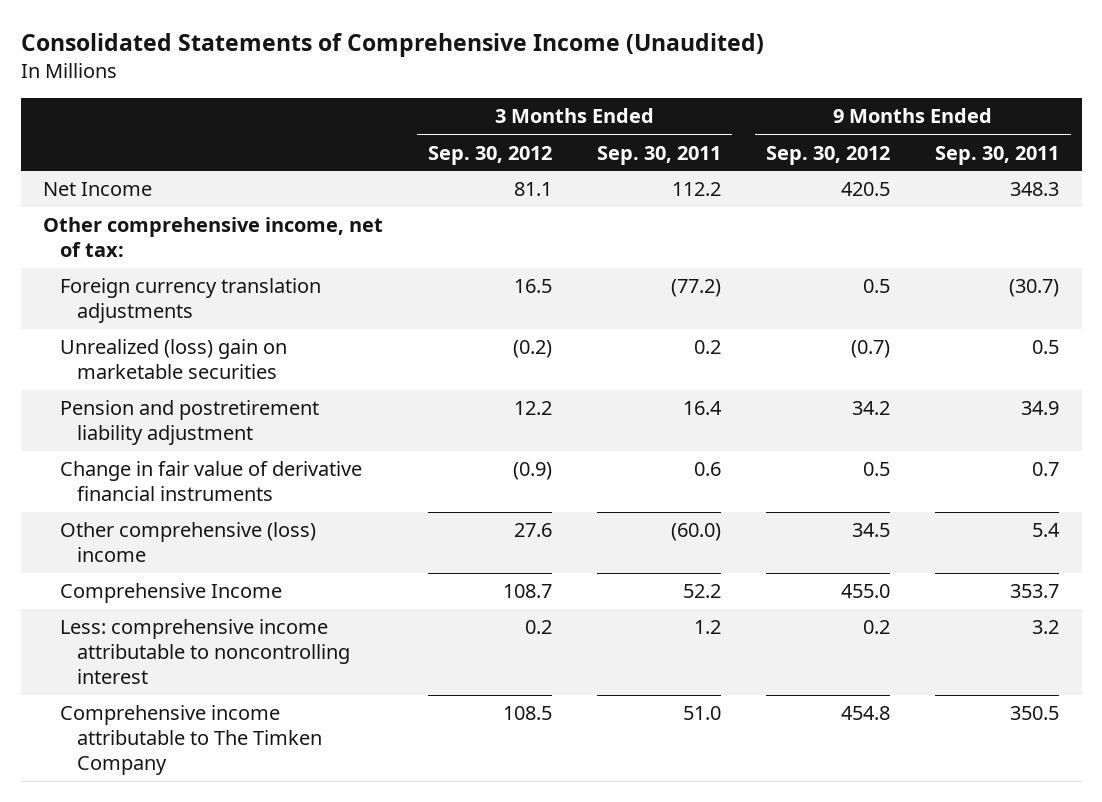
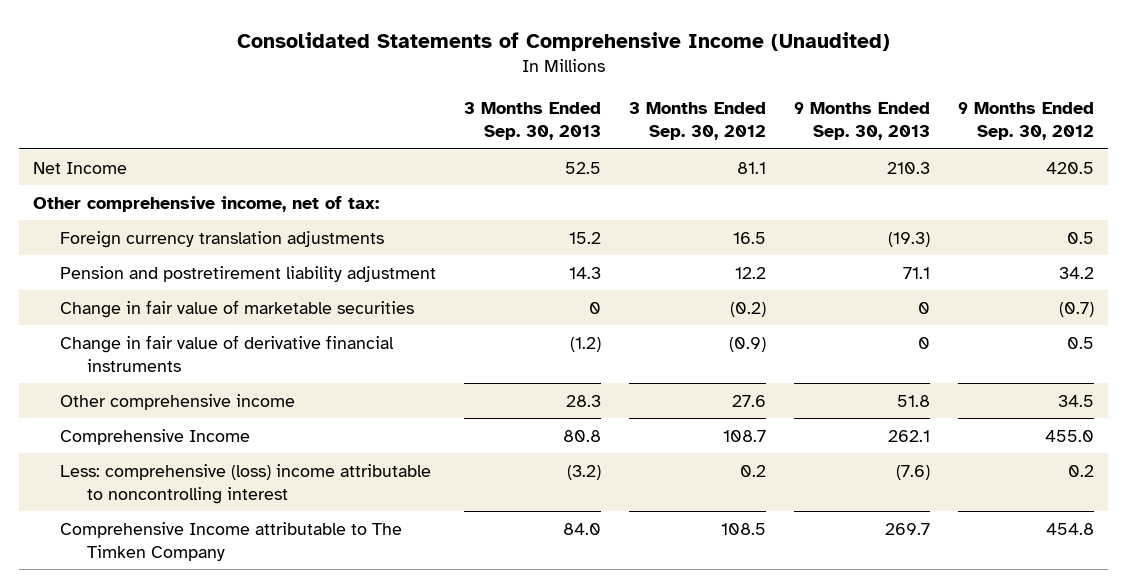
- | 3 Months Ended Sep. 30, 2012 | 3 Months Ended Sep. 30, 2011 | 9 Months Ended Sep. 30, 2012 | 9 Months Ended Sep. 30, 2011
+ | 3 Months Ended Sep. 30, 2013 | 3 Months Ended Sep. 30, 2012 | 9 Months Ended Sep. 30, 2013 | 9 Months Ended Sep. 30, 2012
- Unrealized (loss) gain on marketable securities | (0.2) | 0.2 | (0.7) | 0.5
+ Change in fair value of marketable securities | 0 | (0.2) | 0 | (0.7)
- Other comprehensive (loss) income | 27.6 | (60.0) | 34.5 | 5.4
+ Other comprehensive income | 28.3 | 27.6 | 51.8 | 34.5
- Less: comprehensive income attributable to noncontrolling interest | 0.2 | 1.2 | 0.2 | 3.2
- Comprehensive income attributable to The Timken Company | 108.5 | 51.0 | 454.8 | 350.5
+ Less: comprehensive (loss) income attributable to noncontrolling interest | (3.2) | 0.2 | (7.6) | 0.2
+ Comprehensive Income attributable to The Timken Company | 84.0 | 108.5 | 269.7 | 454.8

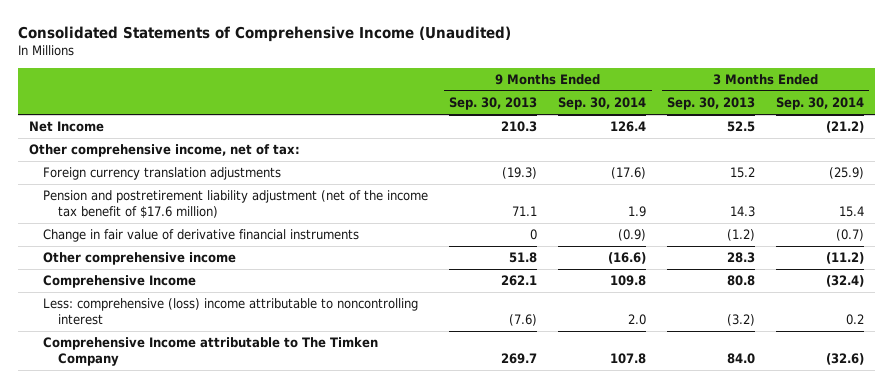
- | 3 Months Ended Sep. 30, 2013 | 3 Months Ended Sep. 30, 2012 | 9 Months Ended Sep. 30, 2013 | 9 Months Ended Sep. 30, 2012
+ | 9 Months Ended Sep. 30, 2013 | 9 Months Ended Sep. 30, 2014 | 3 Months Ended Sep. 30, 2013 | 3 Months Ended Sep. 30, 2014
- Pension and postretirement liability adjustment | 14.3 | 12.2 | 71.1 | 34.2
- Change in fair value of marketable securities | 0 | (0.2) | 0 | (0.7)
+ Pension and postretirement liability adjustment (net of the income tax benefit of $17.6 million) | 71.1 | 1.9 | 14.3 | 15.4

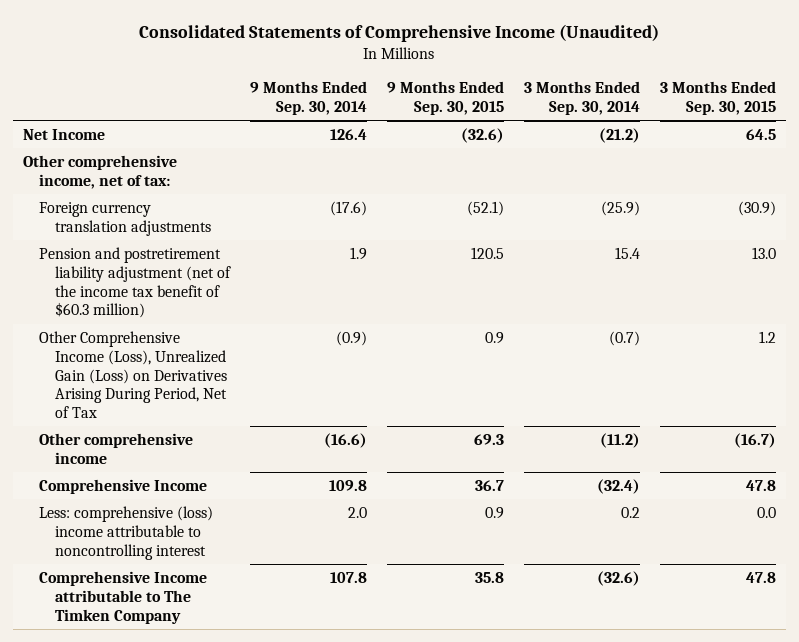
- | 9 Months Ended Sep. 30, 2013 | 9 Months Ended Sep. 30, 2014 | 3 Months Ended Sep. 30, 2013 | 3 Months Ended Sep. 30, 2014
+ | 9 Months Ended Sep. 30, 2014 | 9 Months Ended Sep. 30, 2015 | 3 Months Ended Sep. 30, 2014 | 3 Months Ended Sep. 30, 2015
- Pension and postretirement liability adjustment (net of the income tax benefit of $17.6 million) | 71.1 | 1.9 | 14.3 | 15.4
- Change in fair value of derivative financial instruments | 0 | (0.9) | (1.2) | (0.7)
+ Pension and postretirement liability adjustment (net of the income tax benefit of $60.3 million) | 1.9 | 120.5 | 15.4 | 13.0
+ Other Comprehensive Income (Loss), Unrealized Gain (Loss) on Derivatives Arising During Period, Net of Tax | (0.9) | 0.9 | (0.7) | 1.2

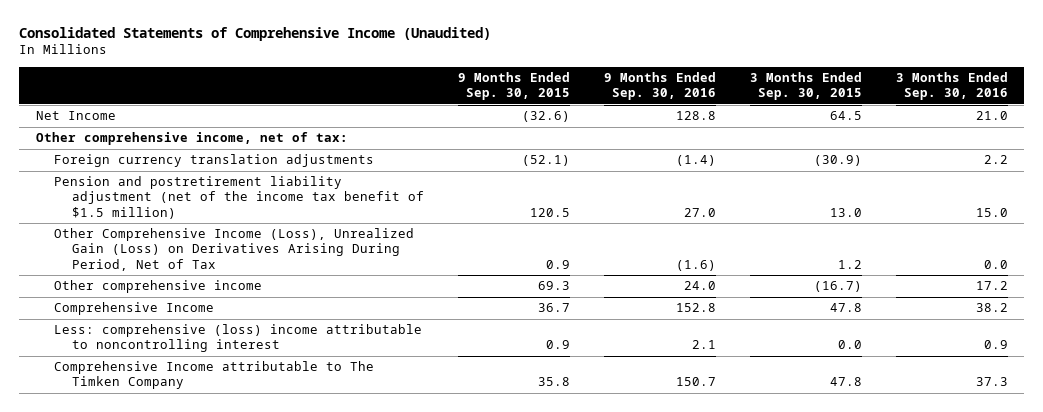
- | 9 Months Ended Sep. 30, 2014 | 9 Months Ended Sep. 30, 2015 | 3 Months Ended Sep. 30, 2014 | 3 Months Ended Sep. 30, 2015
+ | 9 Months Ended Sep. 30, 2015 | 9 Months Ended Sep. 30, 2016 | 3 Months Ended Sep. 30, 2015 | 3 Months Ended Sep. 30, 2016
- Pension and postretirement liability adjustment (net of the income tax benefit of $60.3 million) | 1.9 | 120.5 | 15.4 | 13.0
+ Pension and postretirement liability adjustment (net of the income tax benefit of $1.5 million) | 120.5 | 27.0 | 13.0 | 15.0

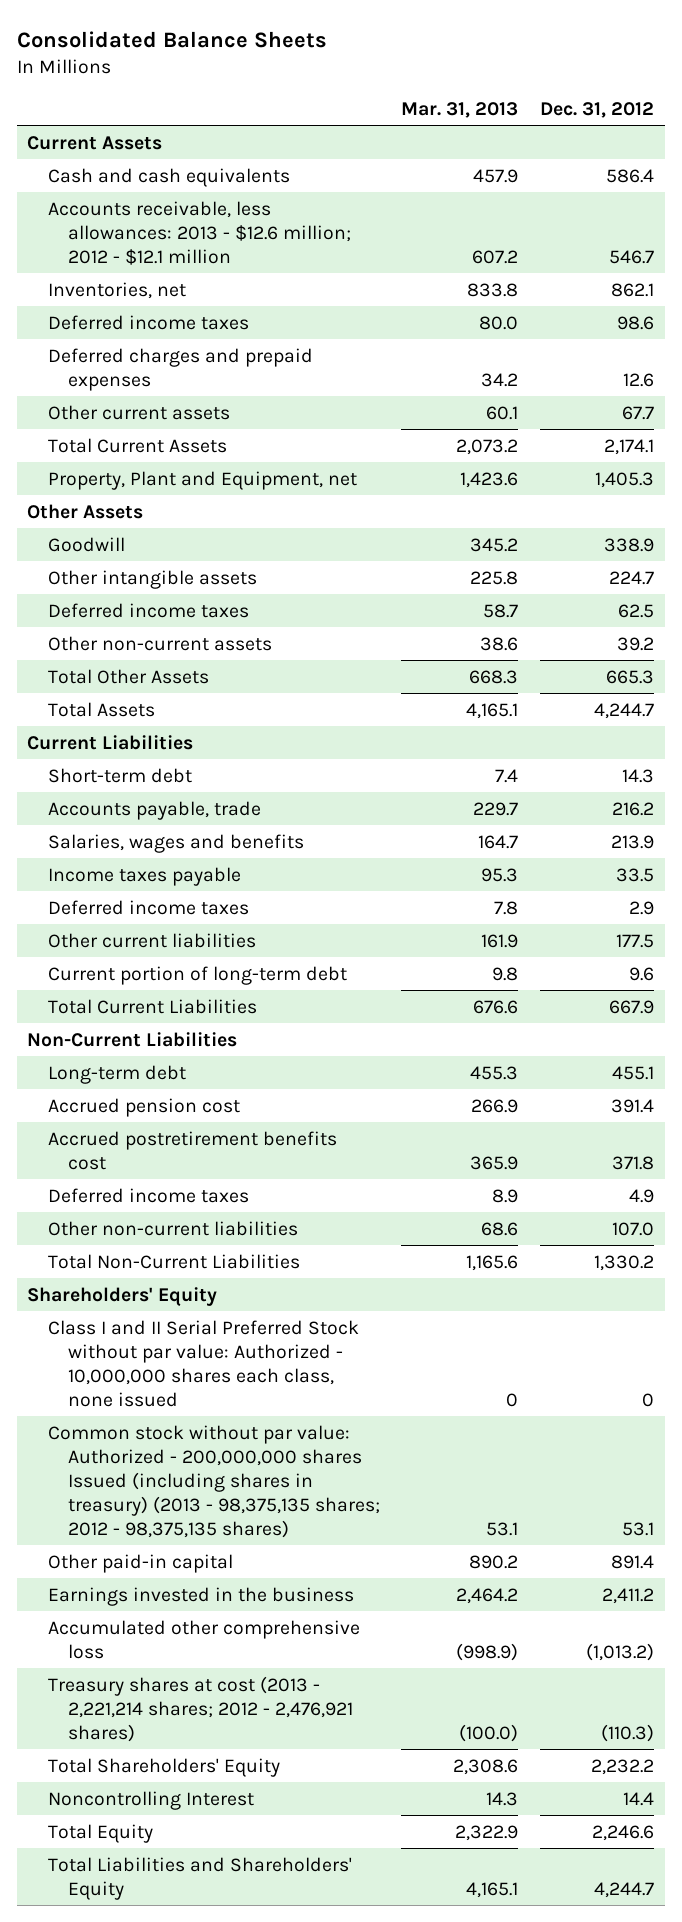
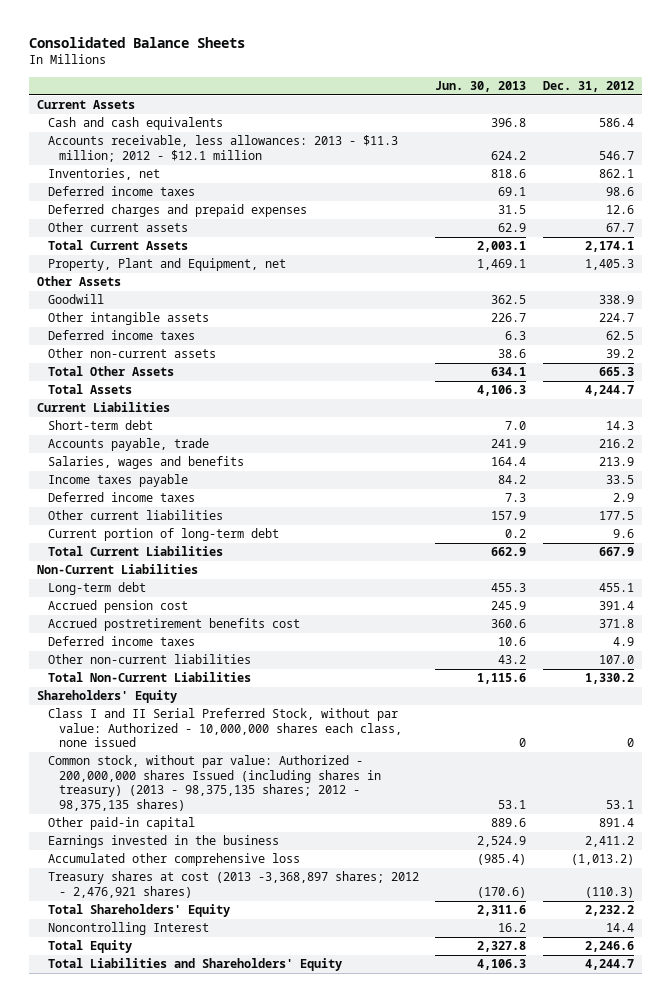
- | Mar. 31, 2013 | Dec. 31, 2012
+ | Jun. 30, 2013 | Dec. 31, 2012
- Accounts receivable, less allowances: 2013 - $12.6 million; 2012 - $12.1 million | 607.2 | 546.7
+ Accounts receivable, less allowances: 2013 - $11.3 million; 2012 - $12.1 million | 624.2 | 546.7
- Class I and II Serial Preferred Stock without par value: Authorized - 10,000,000 shares each class, none issued | 0 | 0
- Common stock without par value: Authorized - 200,000,000 shares Issued (including shares in treasury) (2013 - 98,375,135 shares; 2012 - 98,375,135 shares) | 53.1 | 53.1
+ Class I and II Serial Preferred Stock, without par value: Authorized - 10,000,000 shares each class, none issued | 0 | 0
+ Common stock, without par value: Authorized - 200,000,000 shares Issued (including shares in treasury) (2013 - 98,375,135 shares; 2012 - 98,375,135 shares) | 53.1 | 53.1
- Treasury shares at cost (2013 - 2,221,214 shares; 2012 - 2,476,921 shares) | (100.0) | (110.3)
+ Treasury shares at cost (2013 -3,368,897 shares; 2012 - 2,476,921 shares) | (170.6) | (110.3)

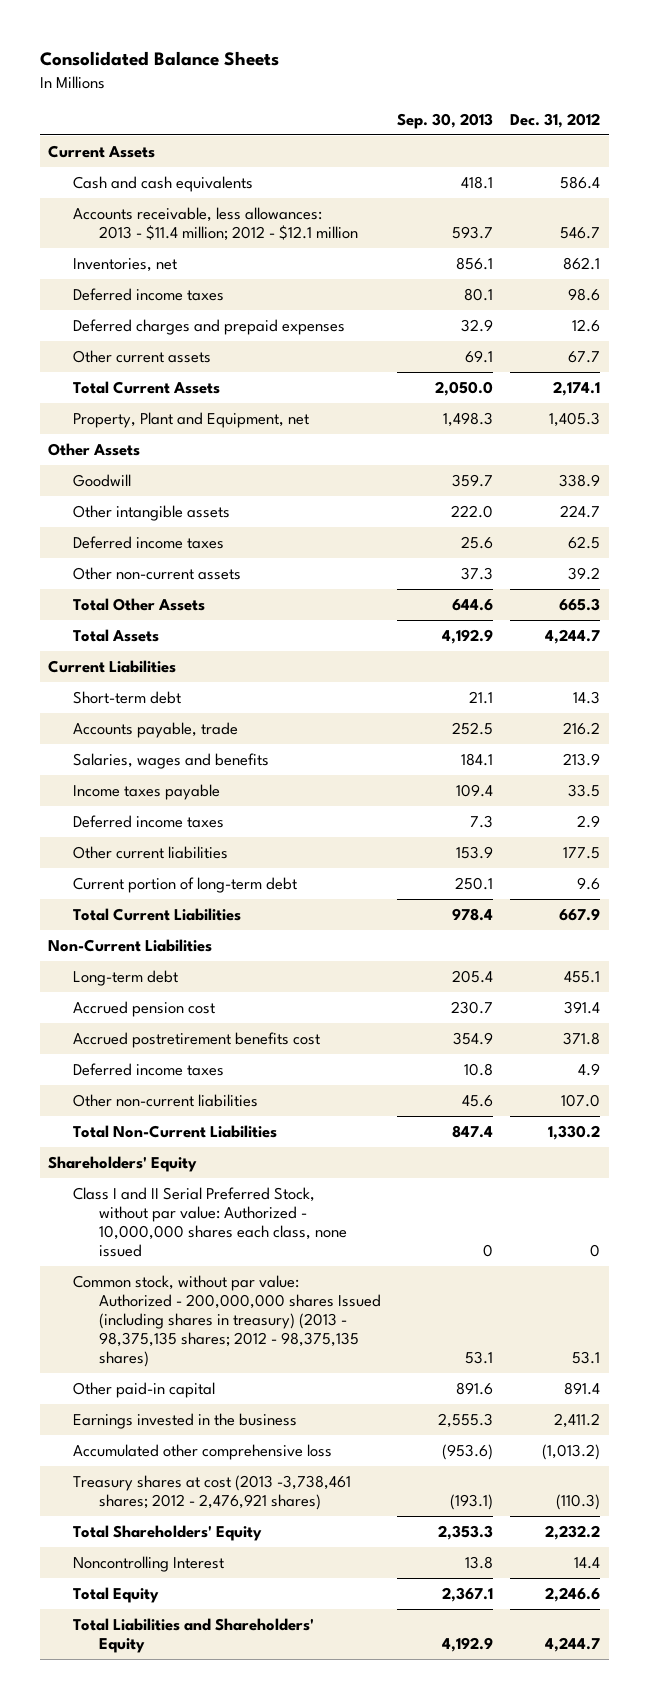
- | Jun. 30, 2013 | Dec. 31, 2012
+ | Sep. 30, 2013 | Dec. 31, 2012
- Accounts receivable, less allowances: 2013 - $11.3 million; 2012 - $12.1 million | 624.2 | 546.7
+ Accounts receivable, less allowances: 2013 - $11.4 million; 2012 - $12.1 million | 593.7 | 546.7
- Treasury shares at cost (2013 -3,368,897 shares; 2012 - 2,476,921 shares) | (170.6) | (110.3)
+ Treasury shares at cost (2013 -3,738,461 shares; 2012 - 2,476,921 shares) | (193.1) | (110.3)

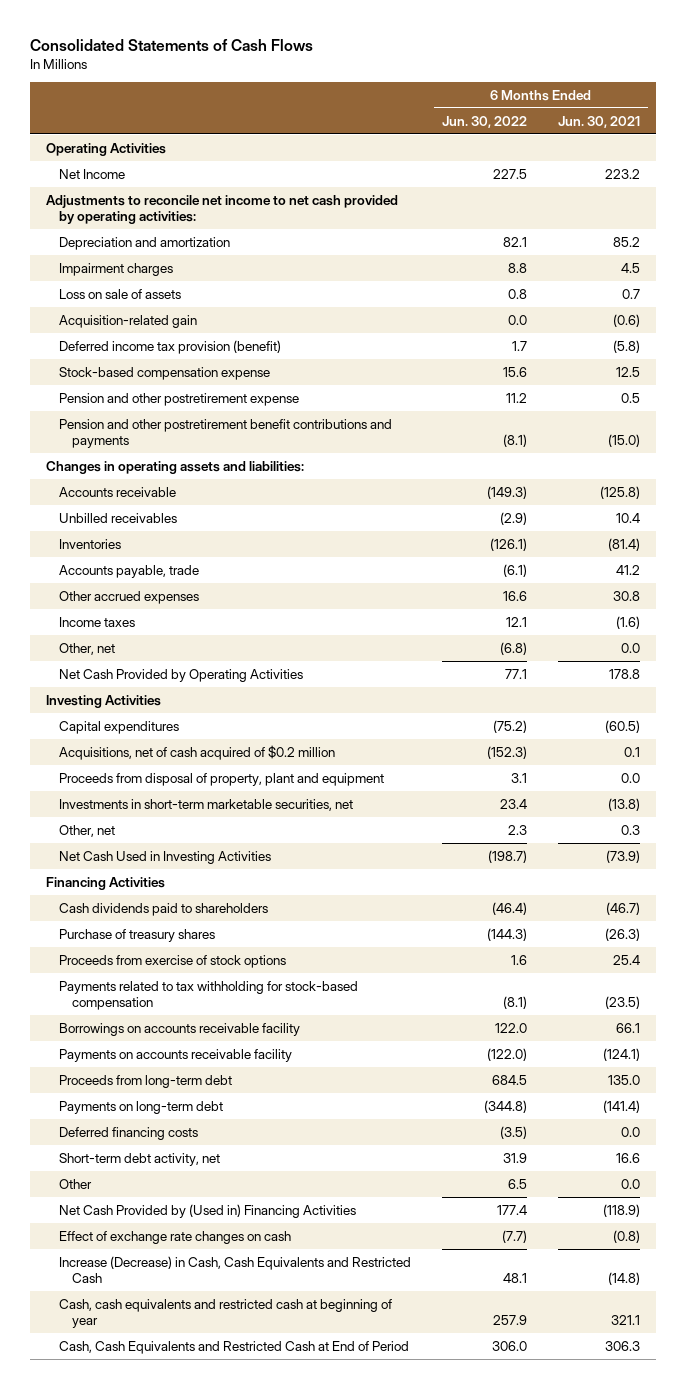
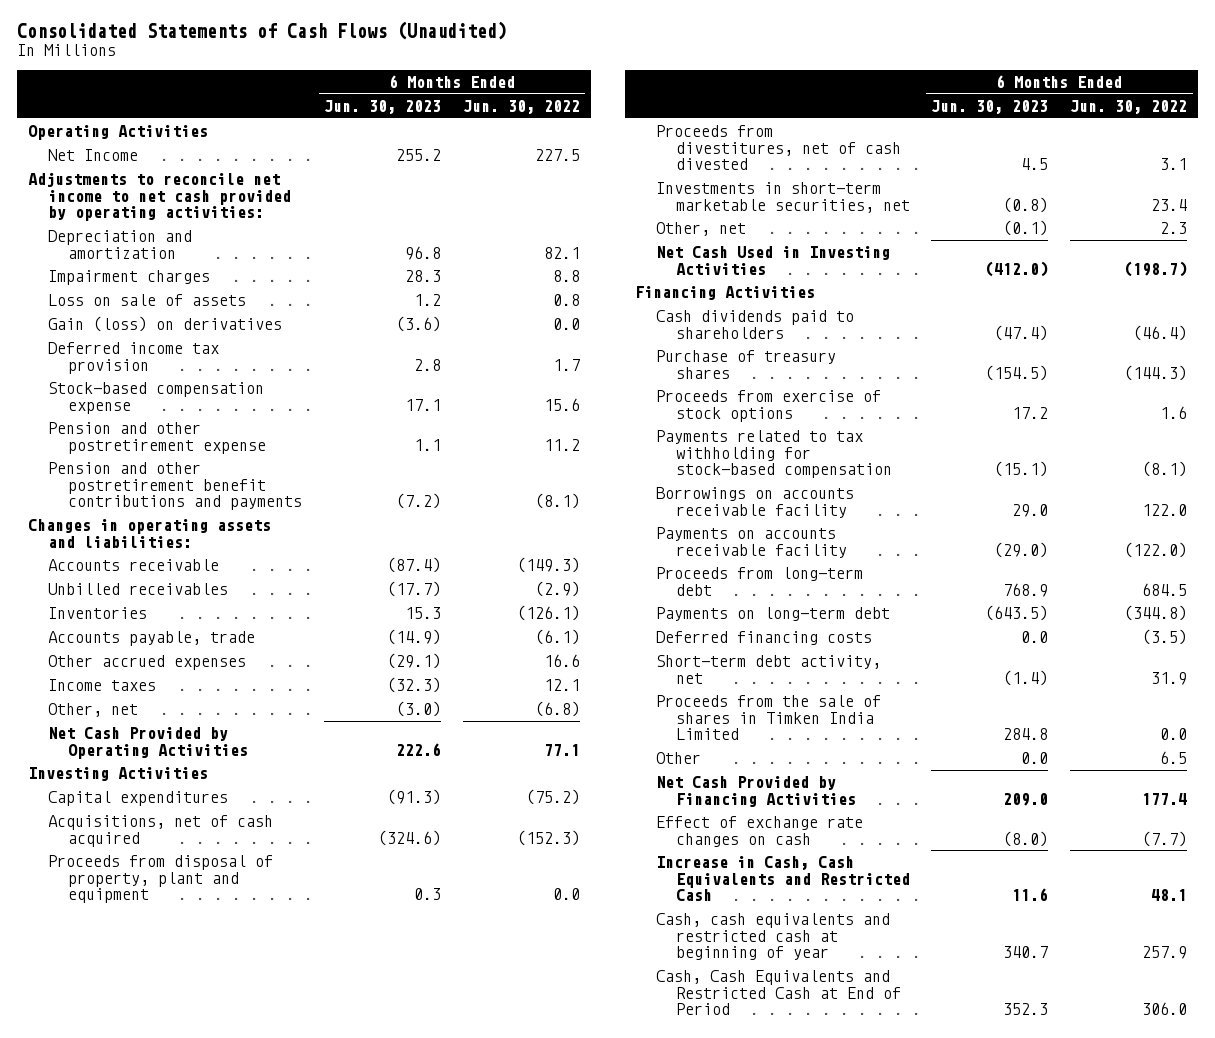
- Consolidated Statements of Cash Flows
+ Consolidated Statements of Cash Flows (Unaudited)
- | 6 Months Ended Jun. 30, 2022 | 6 Months Ended Jun. 30, 2021
+ | 6 Months Ended Jun. 30, 2023 | 6 Months Ended Jun. 30, 2022
- Acquisition-related gain | 0.0 | (0.6)
- Deferred income tax provision (benefit) | 1.7 | (5.8)
+ Gain (loss) on derivatives | (3.6) | 0.0
+ Deferred income tax provision | 2.8 | 1.7
- Acquisitions, net of cash acquired of $0.2 million | (152.3) | 0.1
- Proceeds from disposal of property, plant and equipment | 3.1 | 0.0
+ Acquisitions, net of cash acquired | (324.6) | (152.3)
+ Proceeds from disposal of property, plant and equipment | 0.3 | 0.0
+ Proceeds from divestitures, net of cash divested | 4.5 | 3.1
+ Proceeds from the sale of shares in Timken India Limited | 284.8 | 0.0
- Net Cash Provided by (Used in) Financing Activities | 177.4 | (118.9)
+ Net Cash Provided by Financing Activities | 209.0 | 177.4
- Increase (Decrease) in Cash, Cash Equivalents and Restricted Cash | 48.1 | (14.8)
+ Increase in Cash, Cash Equivalents and Restricted Cash | 11.6 | 48.1

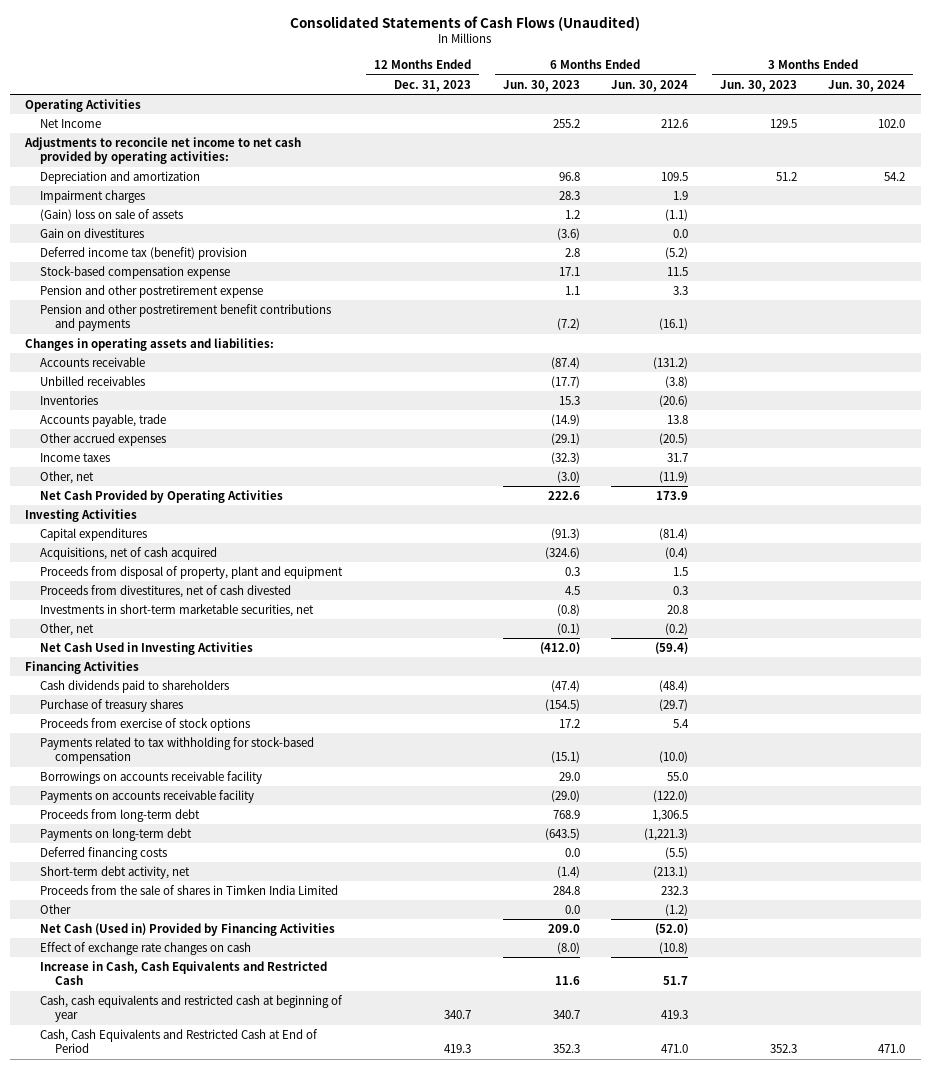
- | 6 Months Ended Jun. 30, 2023 | 6 Months Ended Jun. 30, 2022
+ | 12 Months Ended Dec. 31, 2023 | 6 Months Ended Jun. 30, 2023 | 6 Months Ended Jun. 30, 2024 | 3 Months Ended Jun. 30, 2023 | 3 Months Ended Jun. 30, 2024
- Loss on sale of assets | 1.2 | 0.8
- Gain (loss) on derivatives | (3.6) | 0.0
- Deferred income tax provision | 2.8 | 1.7
+ (Gain) loss on sale of assets | | 1.2 | (1.1) | |
+ Gain on divestitures | | (3.6) | 0.0 | |
+ Deferred income tax (benefit) provision | | 2.8 | (5.2) | |
- Net Cash Provided by Financing Activities | 209.0 | 177.4
+ Net Cash (Used in) Provided by Financing Activities | | 209.0 | (52.0) | |

